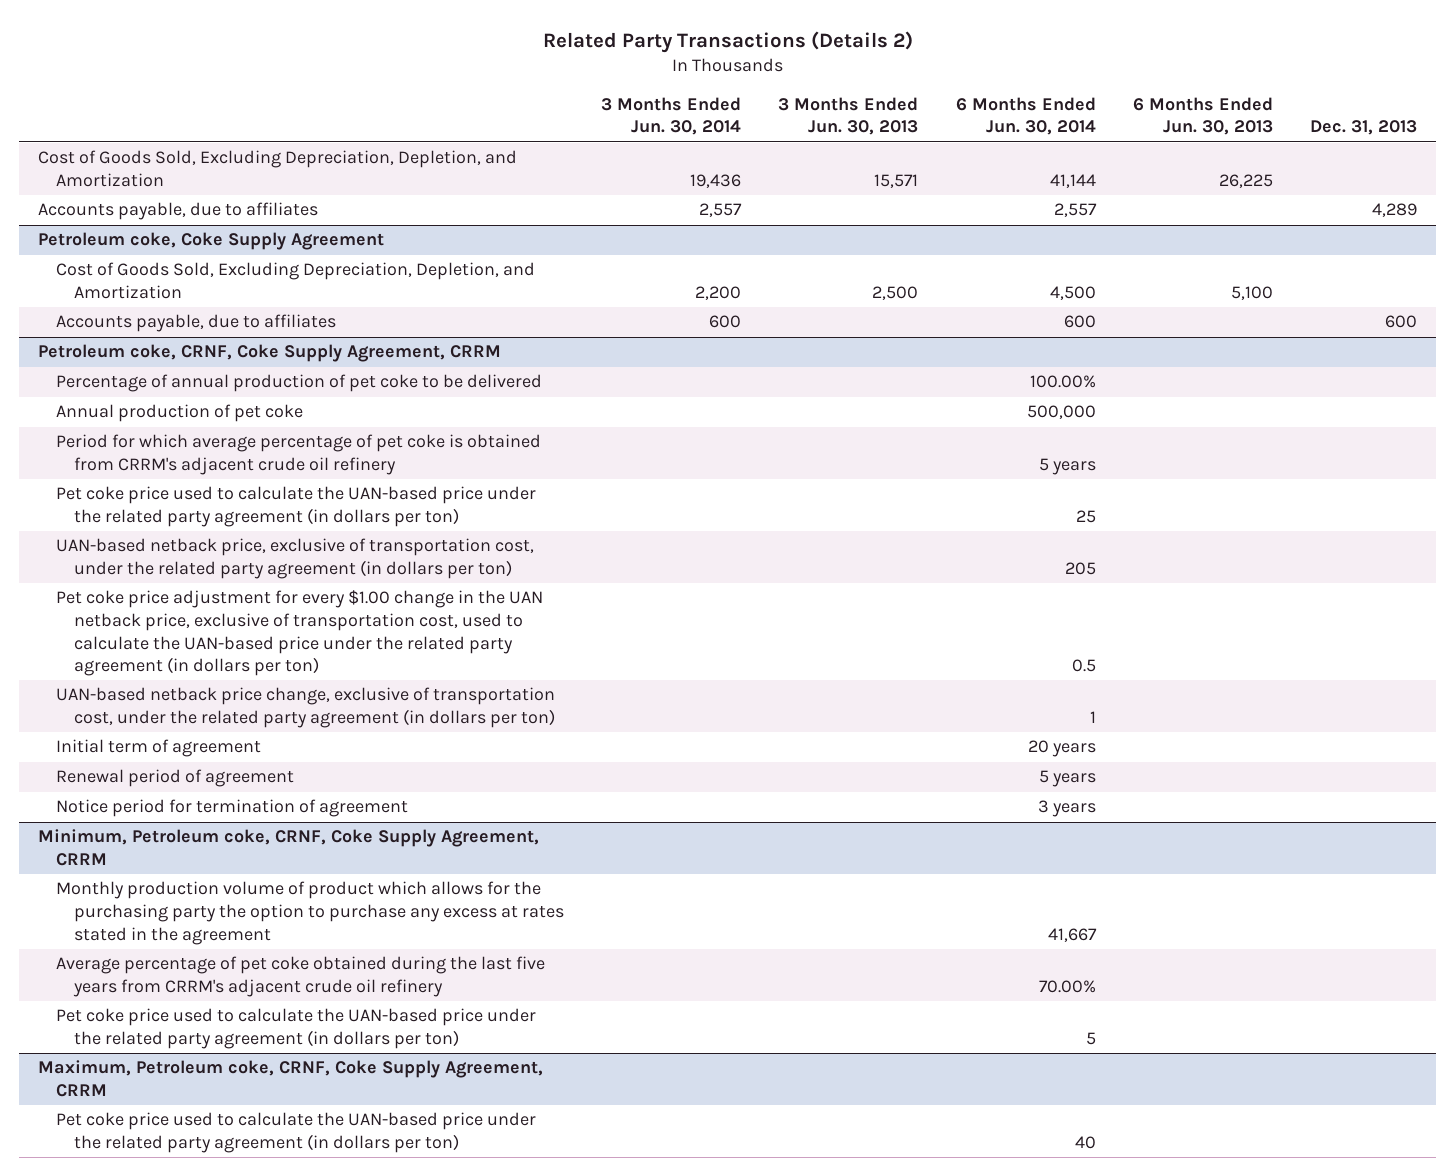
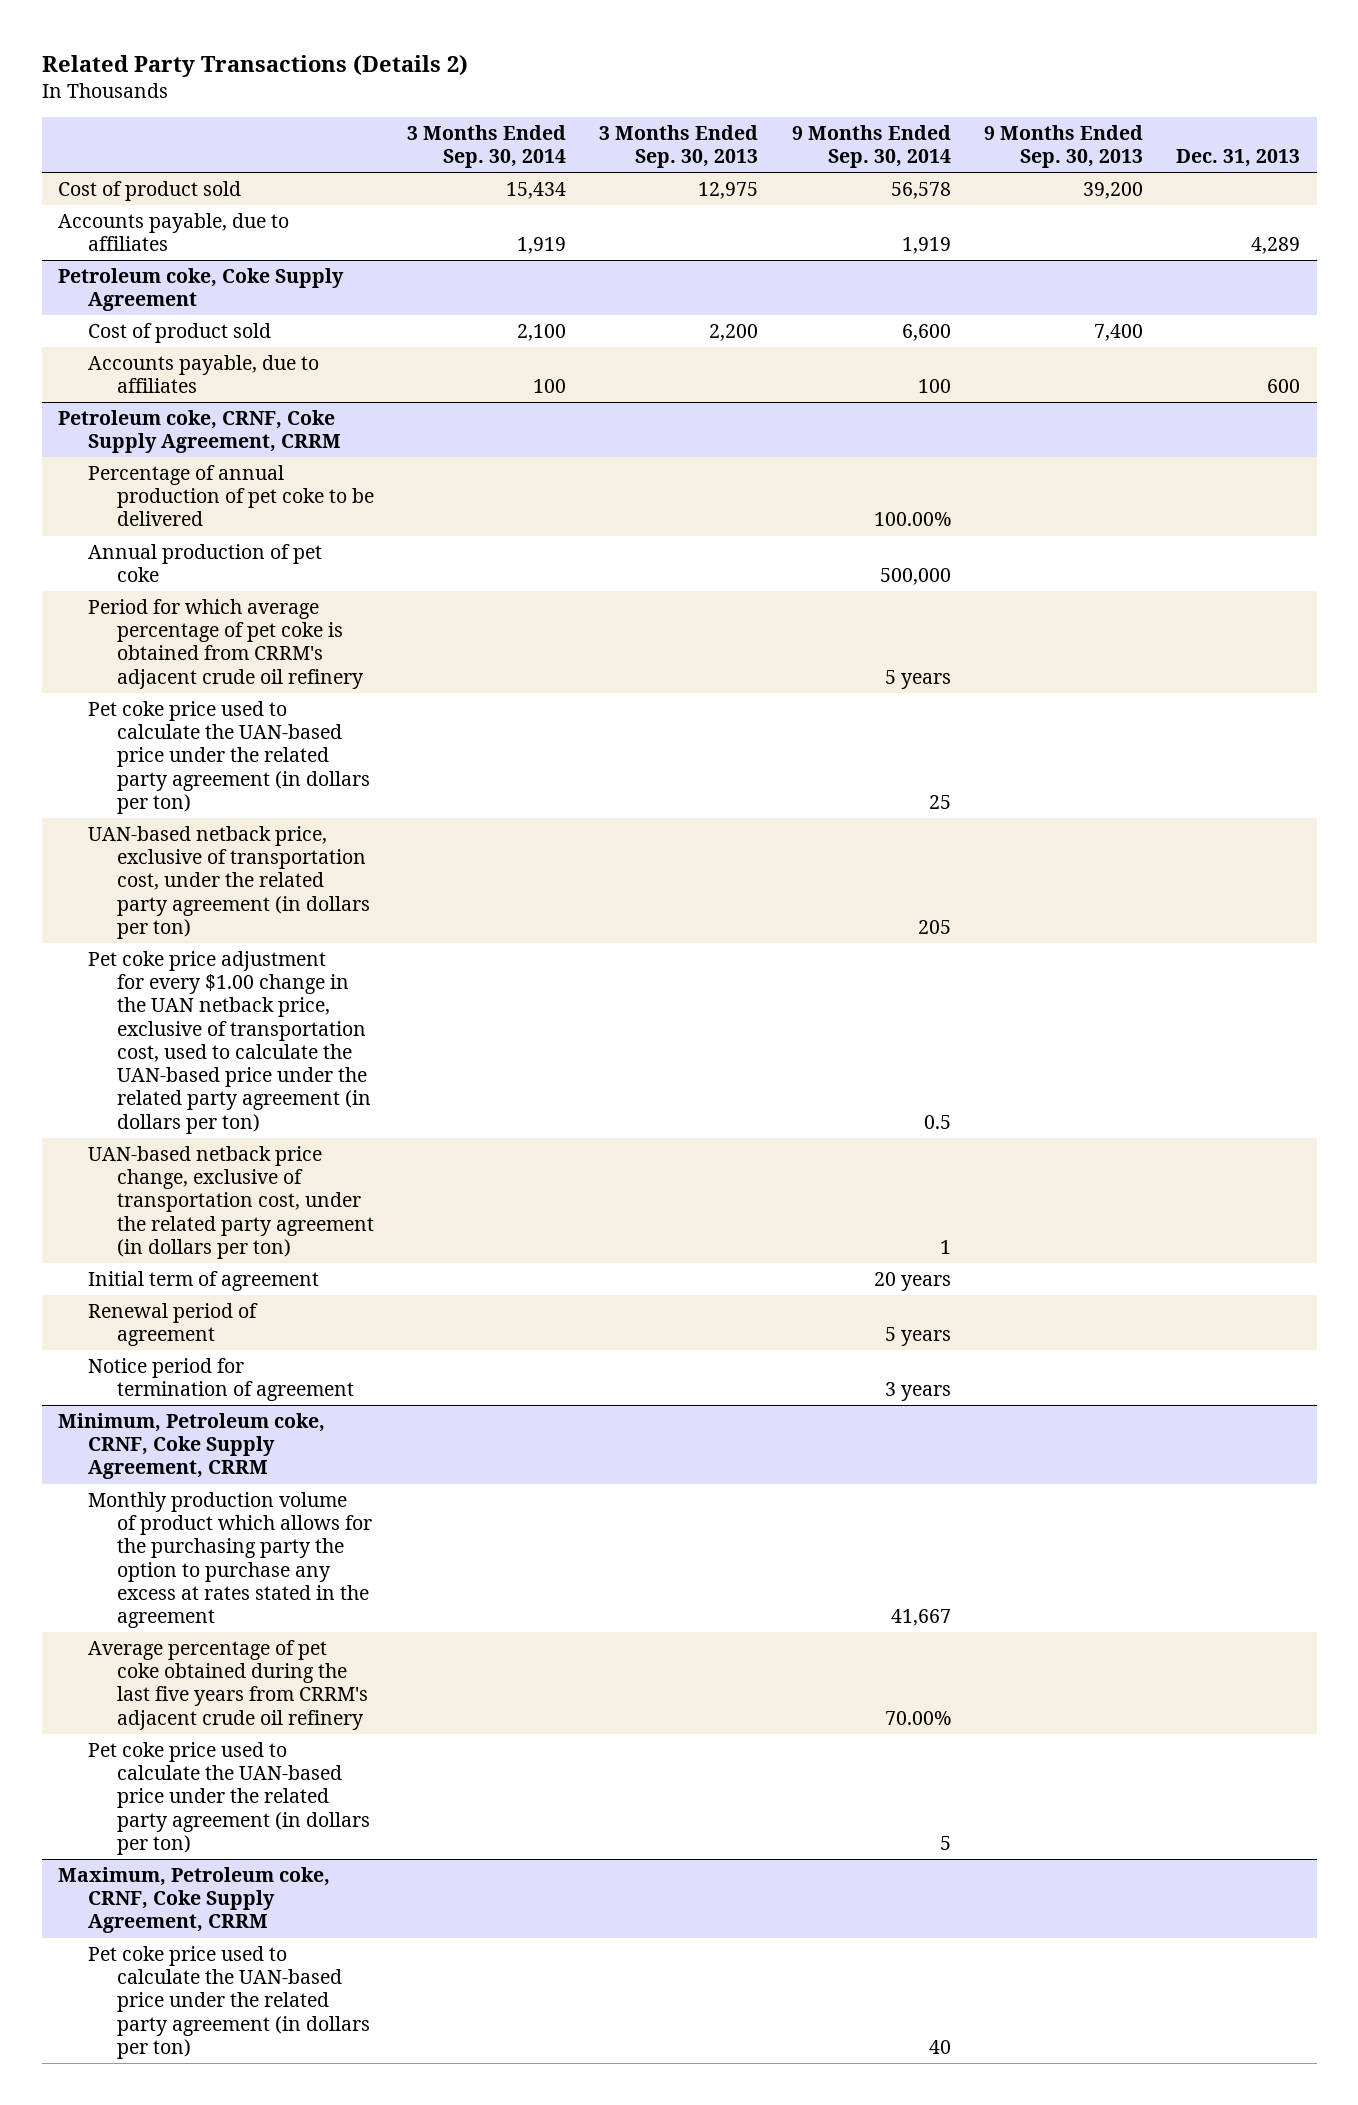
- | 3 Months Ended Jun. 30, 2014 | 3 Months Ended Jun. 30, 2013 | 6 Months Ended Jun. 30, 2014 | 6 Months Ended Jun. 30, 2013 | Dec. 31, 2013
+ | 3 Months Ended Sep. 30, 2014 | 3 Months Ended Sep. 30, 2013 | 9 Months Ended Sep. 30, 2014 | 9 Months Ended Sep. 30, 2013 | Dec. 31, 2013
- Cost of Goods Sold, Excluding Depreciation, Depletion, and Amortization | 19,436 | 15,571 | 41,144 | 26,225 |
+ Cost of product sold | 15,434 | 12,975 | 56,578 | 39,200 |
@ Petroleum coke, Coke Supply Agreement
- Cost of Goods Sold, Excluding Depreciation, Depletion, and Amortization | 2,200 | 2,500 | 4,500 | 5,100 |
+ Cost of product sold | 2,100 | 2,200 | 6,600 | 7,400 |

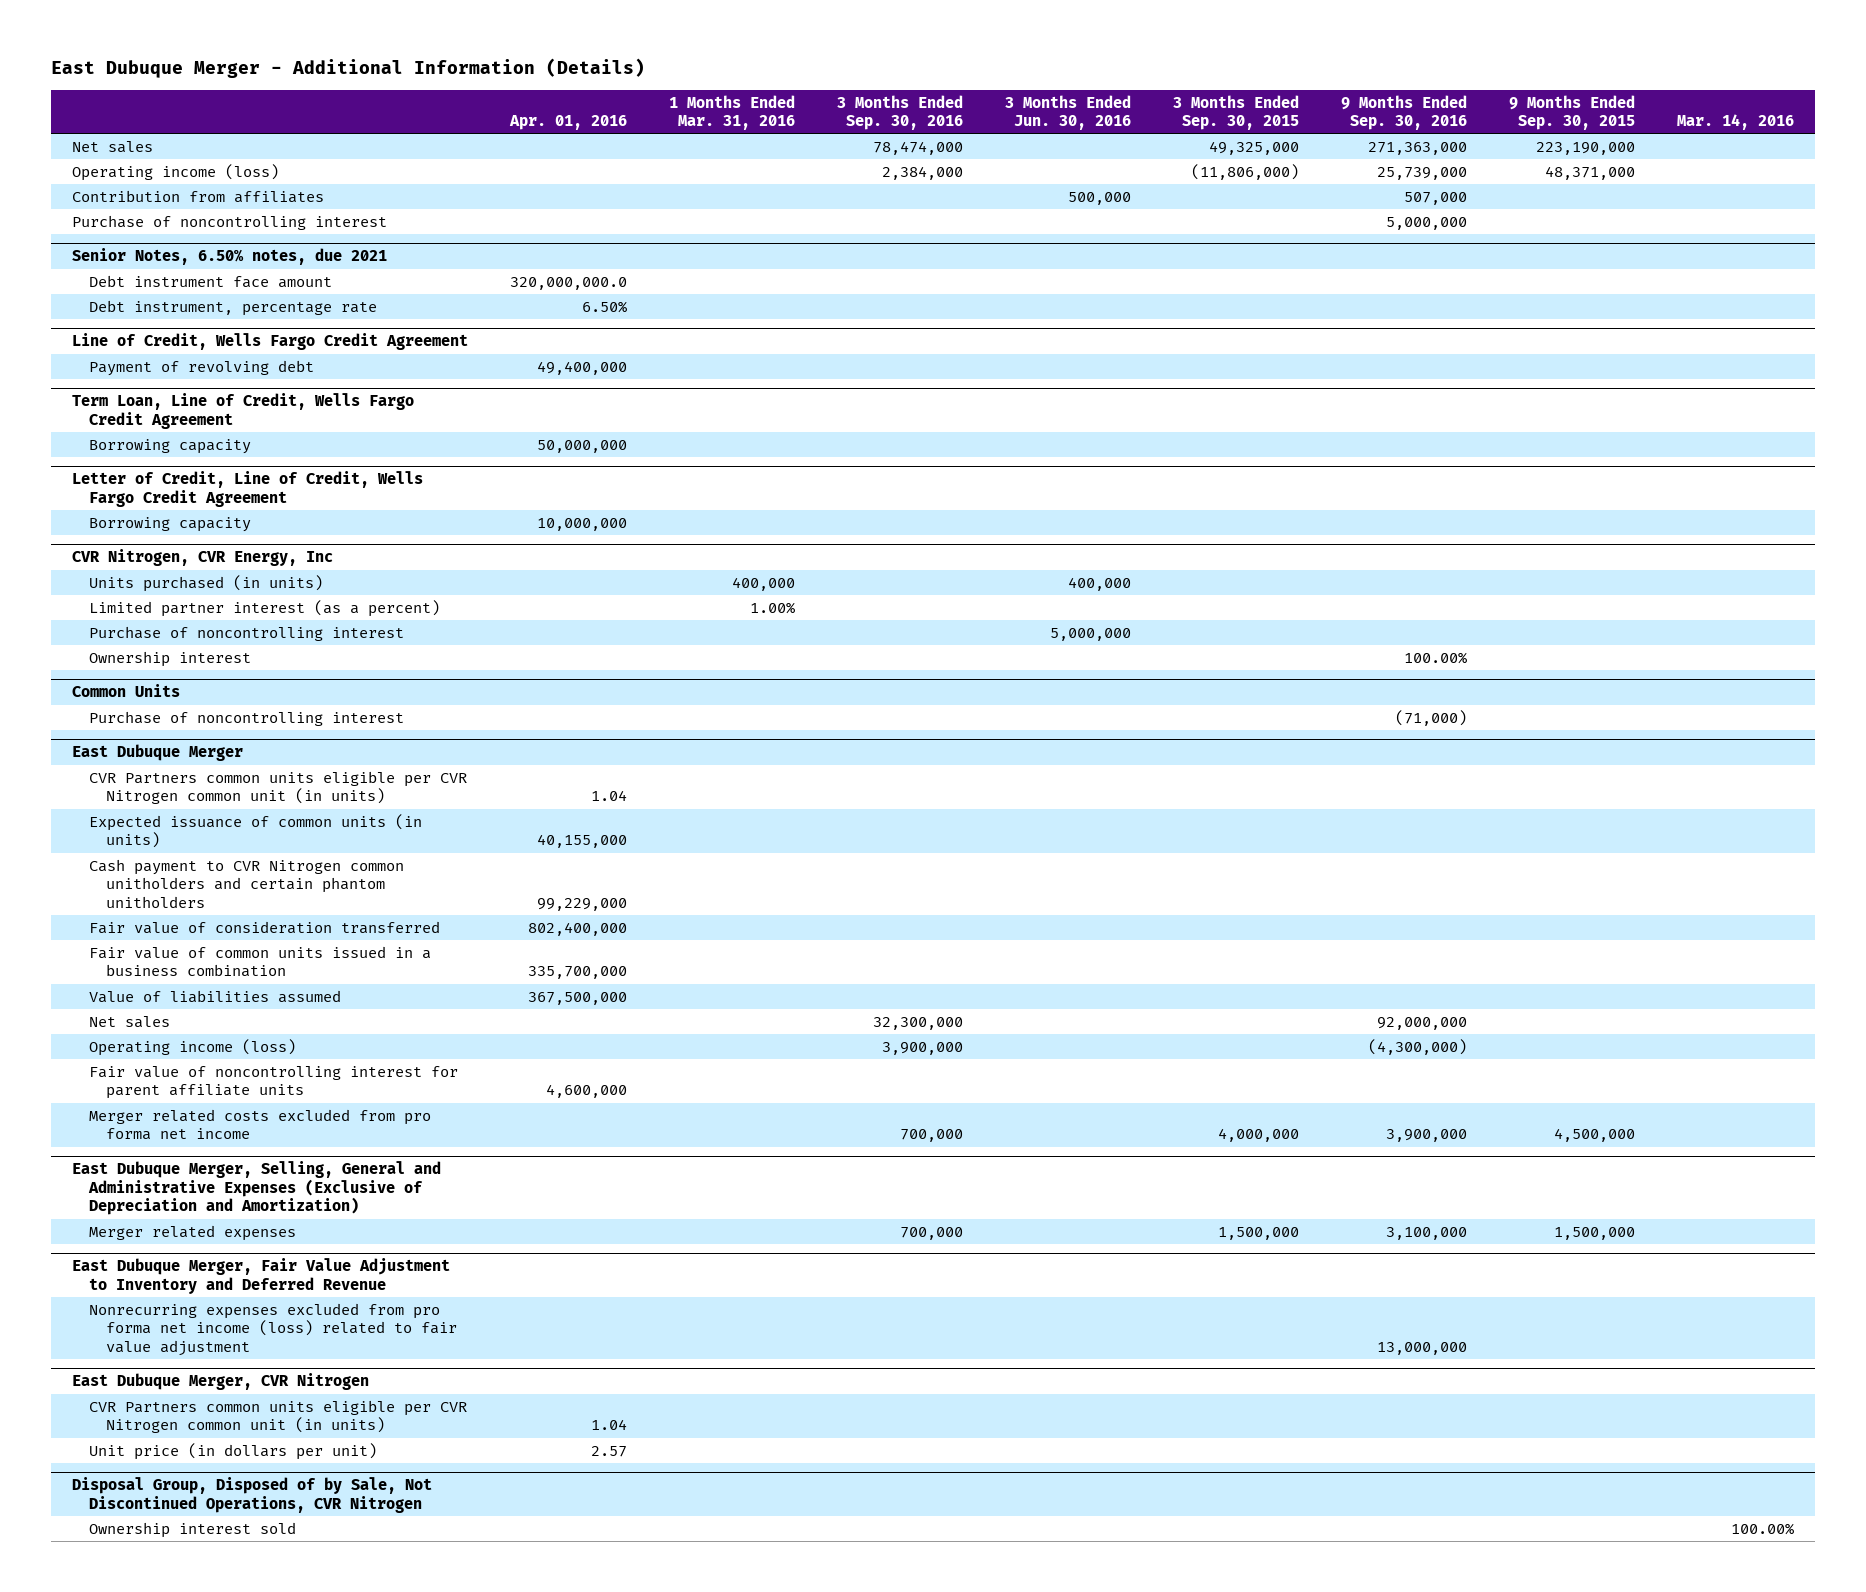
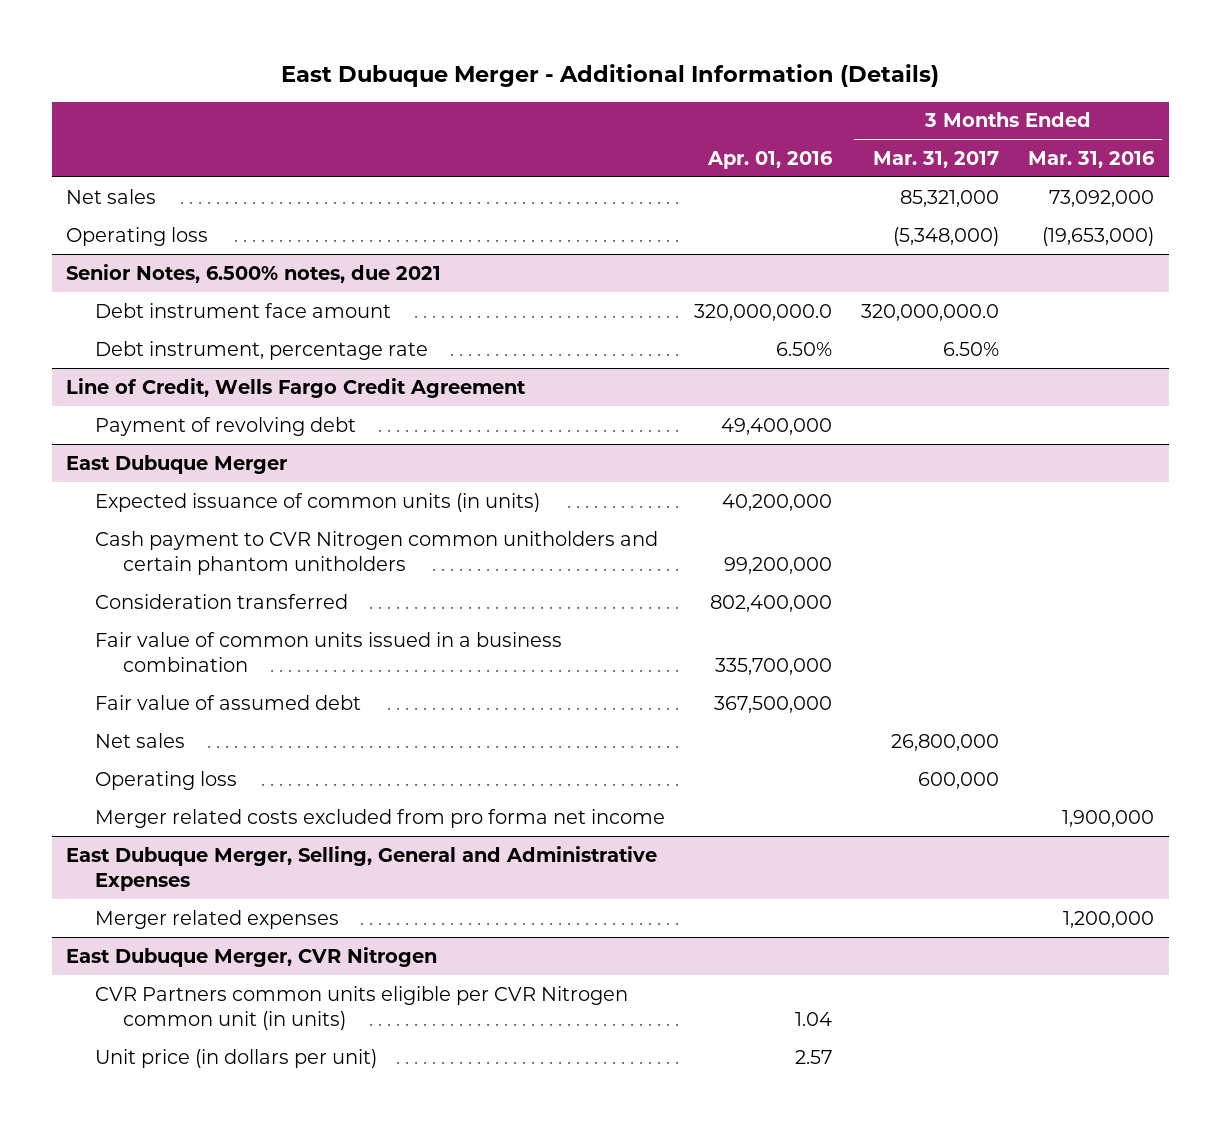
- | Apr. 01, 2016 | 1 Months Ended Mar. 31, 2016 | 3 Months Ended Sep. 30, 2016 | 3 Months Ended Jun. 30, 2016 | 3 Months Ended Sep. 30, 2015 | 9 Months Ended Sep. 30, 2016 | 9 Months Ended Sep. 30, 2015 | Mar. 14, 2016
+ | Apr. 01, 2016 | 3 Months Ended Mar. 31, 2017 | 3 Months Ended Mar. 31, 2016
- Operating income (loss) | | | 2,384,000 | | (11,806,000) | 25,739,000 | 48,371,000 |
- Contribution from affiliates | | | | 500,000 | | 507,000 | |
- Purchase of noncontrolling interest | | | | | | 5,000,000 | |
- Senior Notes, 6.50% notes, due 2021
+ Operating loss | | (5,348,000) | (19,653,000)
+ Senior Notes, 6.500% notes, due 2021
- Term Loan, Line of Credit, Wells Fargo Credit Agreement
- Borrowing capacity | 50,000,000 | | | | | | |
- Letter of Credit, Line of Credit, Wells Fargo Credit Agreement
- Borrowing capacity | 10,000,000 | | | | | | |
- CVR Nitrogen, CVR Energy, Inc
- Units purchased (in units) | | 400,000 | | 400,000 | | | |
- Limited partner interest (as a percent) | | 1.00% | | | | | |
- Purchase of noncontrolling interest | | | | 5,000,000 | | | |
- Ownership interest | | | | | | 100.00% | |
- Common Units
- Purchase of noncontrolling interest | | | | | | (71,000) | |
@ East Dubuque Merger
- CVR Partners common units eligible per CVR Nitrogen common unit (in units) | 1.04 | | | | | | |
- Expected issuance of common units (in units) | 40,155,000 | | | | | | |
- Cash payment to CVR Nitrogen common unitholders and certain phantom unitholders | 99,229,000 | | | | | | |
- Fair value of consideration transferred | 802,400,000 | | | | | | |
+ Expected issuance of common units (in units) | 40,200,000 | |
+ Cash payment to CVR Nitrogen common unitholders and certain phantom unitholders | 99,200,000 | |
+ Consideration transferred | 802,400,000 | |
- Value of liabilities assumed | 367,500,000 | | | | | | |
+ Fair value of assumed debt | 367,500,000 | |
- Operating income (loss) | | | 3,900,000 | | | (4,300,000) | |
- Fair value of noncontrolling interest for parent affiliate units | 4,600,000 | | | | | | |
+ Operating loss | | 600,000 |
- East Dubuque Merger, Selling, General and Administrative Expenses (Exclusive of Depreciation and Amortization)
+ East Dubuque Merger, Selling, General and Administrative Expenses
- East Dubuque Merger, Fair Value Adjustment to Inventory and Deferred Revenue
- Nonrecurring expenses excluded from pro forma net income (loss) related to fair value adjustment | | | | | | 13,000,000 | |
- Disposal Group, Disposed of by Sale, Not Discontinued Operations, CVR Nitrogen
- Ownership interest sold | | | | | | | | 100.00%

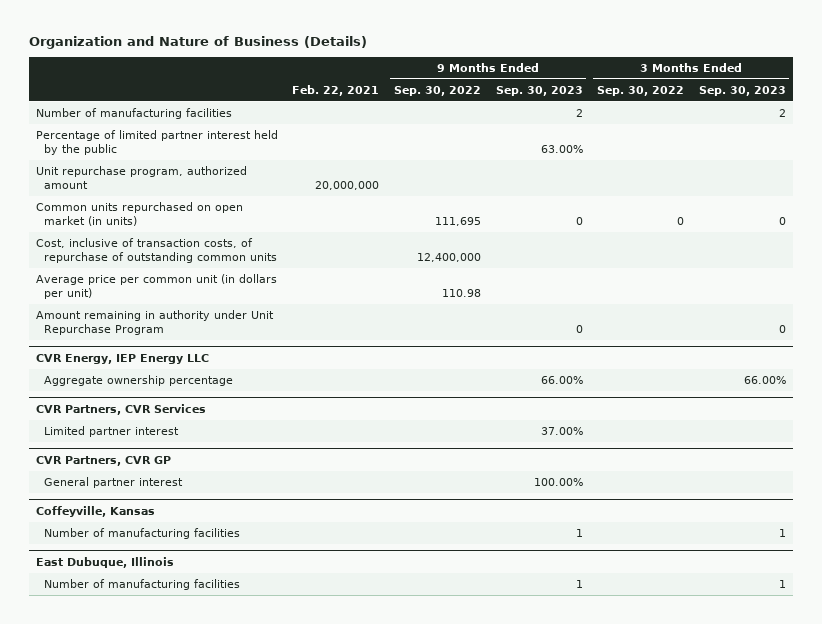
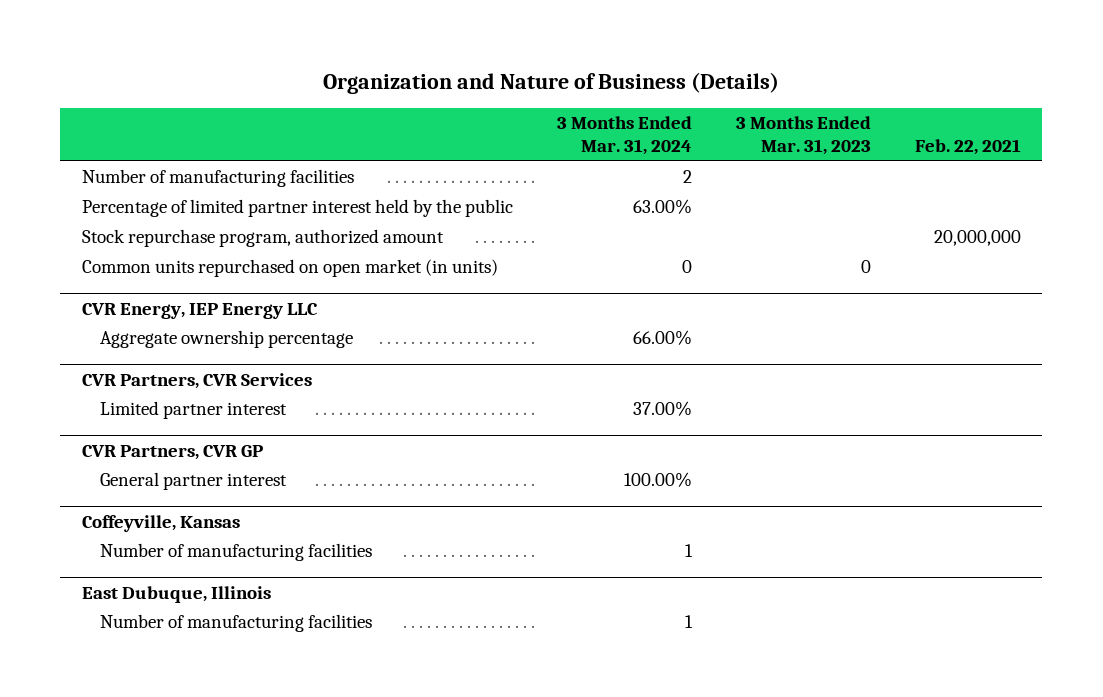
- | Feb. 22, 2021 | 9 Months Ended Sep. 30, 2022 | 9 Months Ended Sep. 30, 2023 | 3 Months Ended Sep. 30, 2022 | 3 Months Ended Sep. 30, 2023
+ | 3 Months Ended Mar. 31, 2024 | 3 Months Ended Mar. 31, 2023 | Feb. 22, 2021
- Unit repurchase program, authorized amount | 20,000,000 | | | |
+ Stock repurchase program, authorized amount | | | 20,000,000
- Cost, inclusive of transaction costs, of repurchase of outstanding common units | | 12,400,000 | | |
- Average price per common unit (in dollars per unit) | | 110.98 | | |
- Amount remaining in authority under Unit Repurchase Program | | | 0 | | 0

